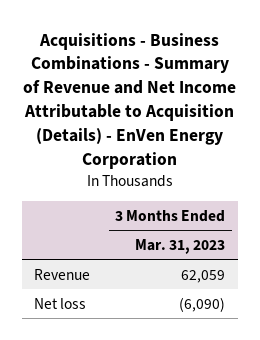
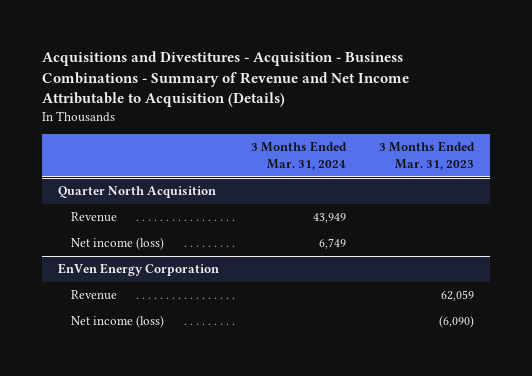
- Acquisitions - Business Combinations - Summary of Revenue and Net Income Attributable to Acquisition (Details) - EnVen Energy Corporation
+ Acquisitions and Divestitures - Acquisition - Business Combinations - Summary of Revenue and Net Income Attributable to Acquisition (Details)
- | 3 Months Ended Mar. 31, 2023
+ | 3 Months Ended Mar. 31, 2024 | 3 Months Ended Mar. 31, 2023
+ Quarter North Acquisition
+ Revenue | 43,949 |
+ Net income (loss) | 6,749 |
+ EnVen Energy Corporation
- Net loss | (6,090)
+ Net income (loss) | | (6,090)

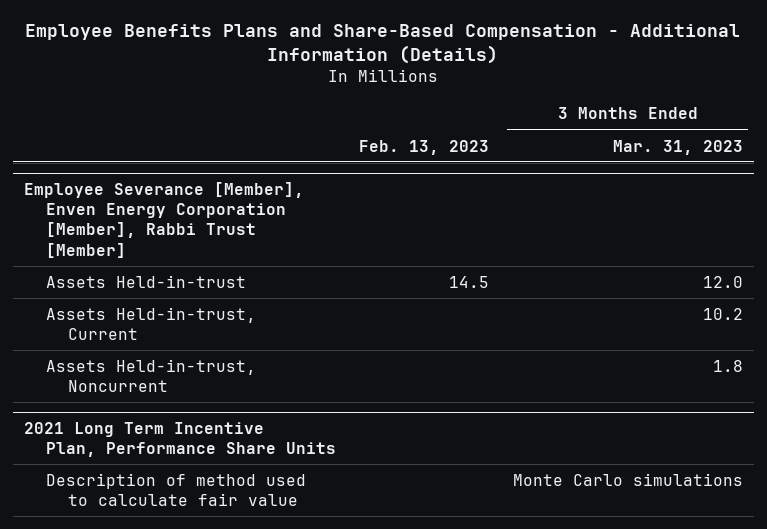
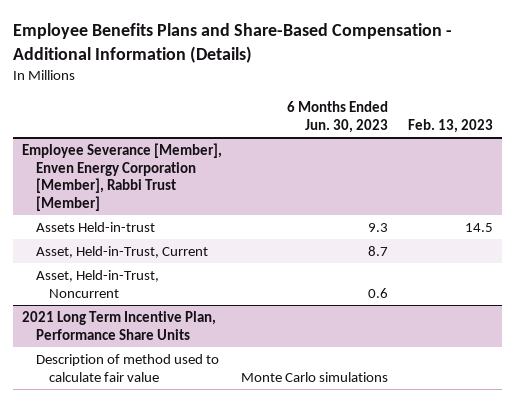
- | Feb. 13, 2023 | 3 Months Ended Mar. 31, 2023
+ | 6 Months Ended Jun. 30, 2023 | Feb. 13, 2023
@ Employee Severance [Member], Enven Energy Corporation [Member], Rabbi Trust [Member]
- Assets Held-in-trust, Current | | 10.2
- Assets Held-in-trust, Noncurrent | | 1.8
+ Asset, Held-in-Trust, Current | 8.7 |
+ Asset, Held-in-Trust, Noncurrent | 0.6 |

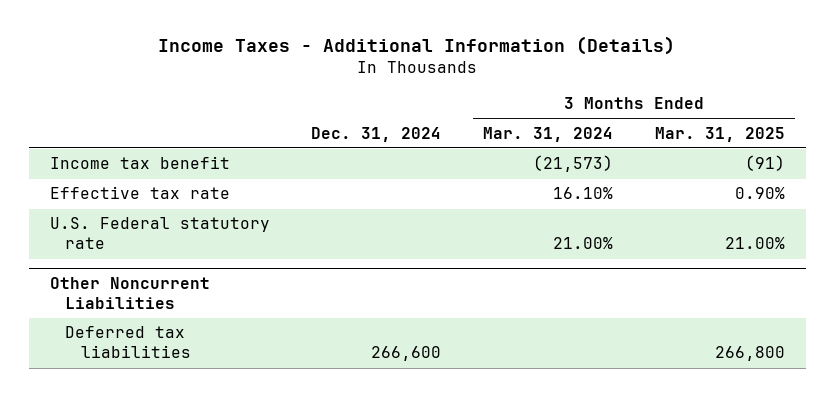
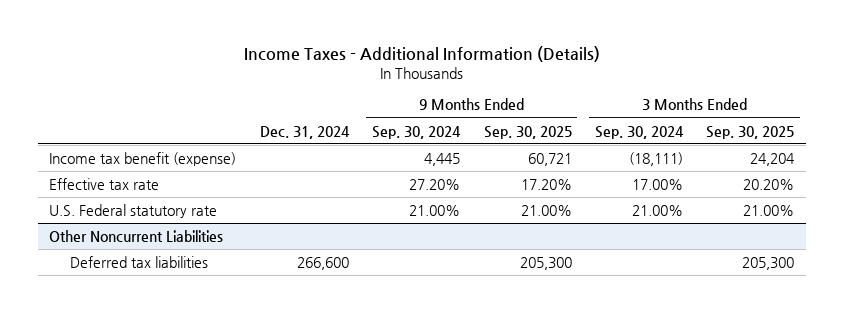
- | Dec. 31, 2024 | 3 Months Ended Mar. 31, 2024 | 3 Months Ended Mar. 31, 2025
+ | Dec. 31, 2024 | 9 Months Ended Sep. 30, 2024 | 9 Months Ended Sep. 30, 2025 | 3 Months Ended Sep. 30, 2024 | 3 Months Ended Sep. 30, 2025
- Income tax benefit | | (21,573) | (91)
+ Income tax benefit (expense) | | 4,445 | 60,721 | (18,111) | 24,204

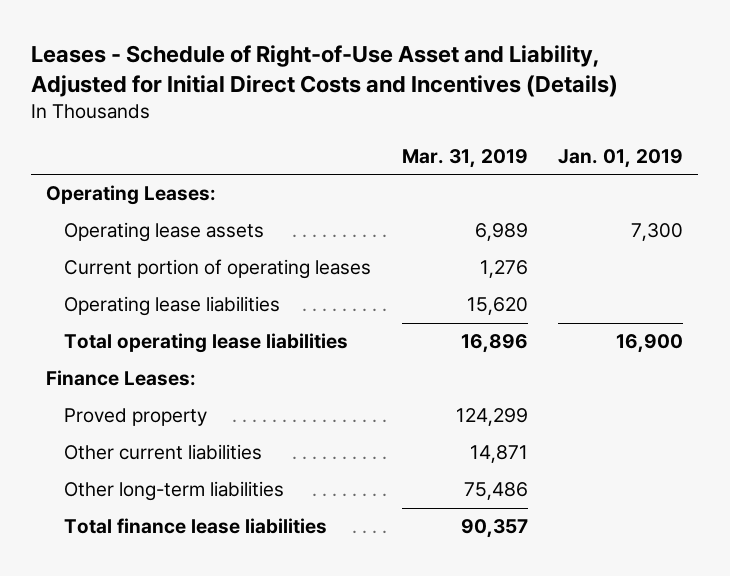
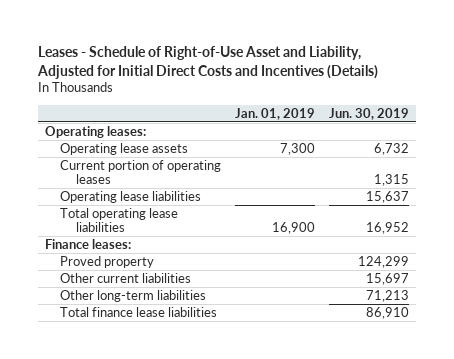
- | Mar. 31, 2019 | Jan. 01, 2019
+ | Jan. 01, 2019 | Jun. 30, 2019
- Operating Leases:
+ Operating leases:
- Finance Leases:
+ Finance leases:

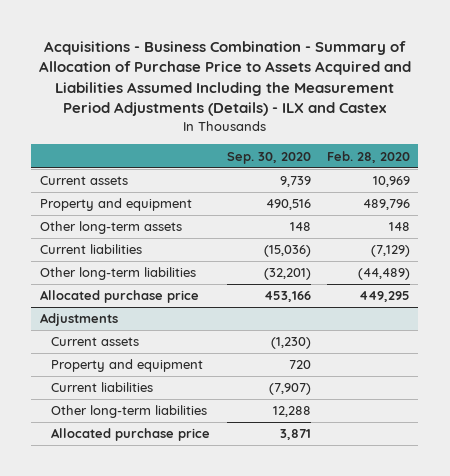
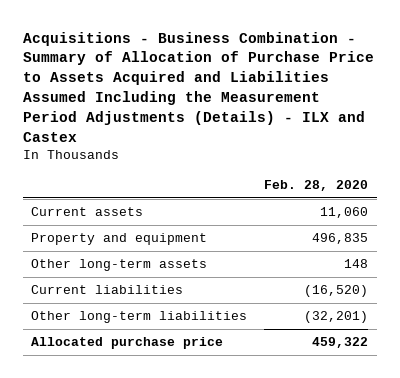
- | Sep. 30, 2020 | Feb. 28, 2020
+ | Feb. 28, 2020
- Current assets | 9,739 | 10,969
- Property and equipment | 490,516 | 489,796
+ Current assets | 11,060
+ Property and equipment | 496,835
- Current liabilities | (15,036) | (7,129)
- Other long-term liabilities | (32,201) | (44,489)
- Allocated purchase price | 453,166 | 449,295
- Adjustments
- Current assets | (1,230) |
- Property and equipment | 720 |
- Current liabilities | (7,907) |
- Other long-term liabilities | 12,288 |
- Allocated purchase price | 3,871 |
+ Current liabilities | (16,520)
+ Other long-term liabilities | (32,201)
+ Allocated purchase price | 459,322

